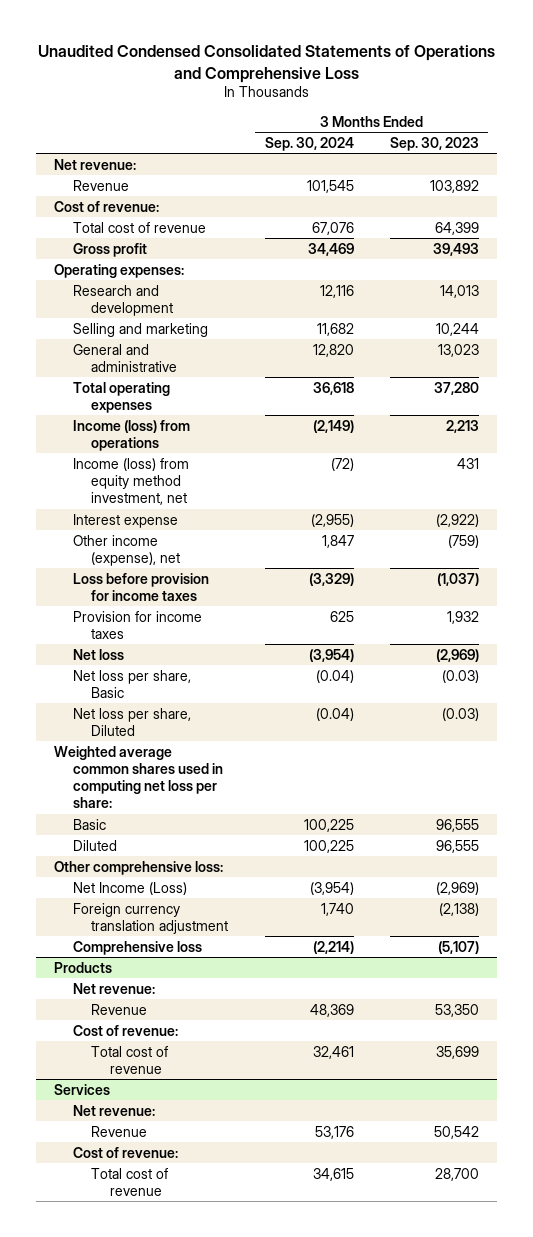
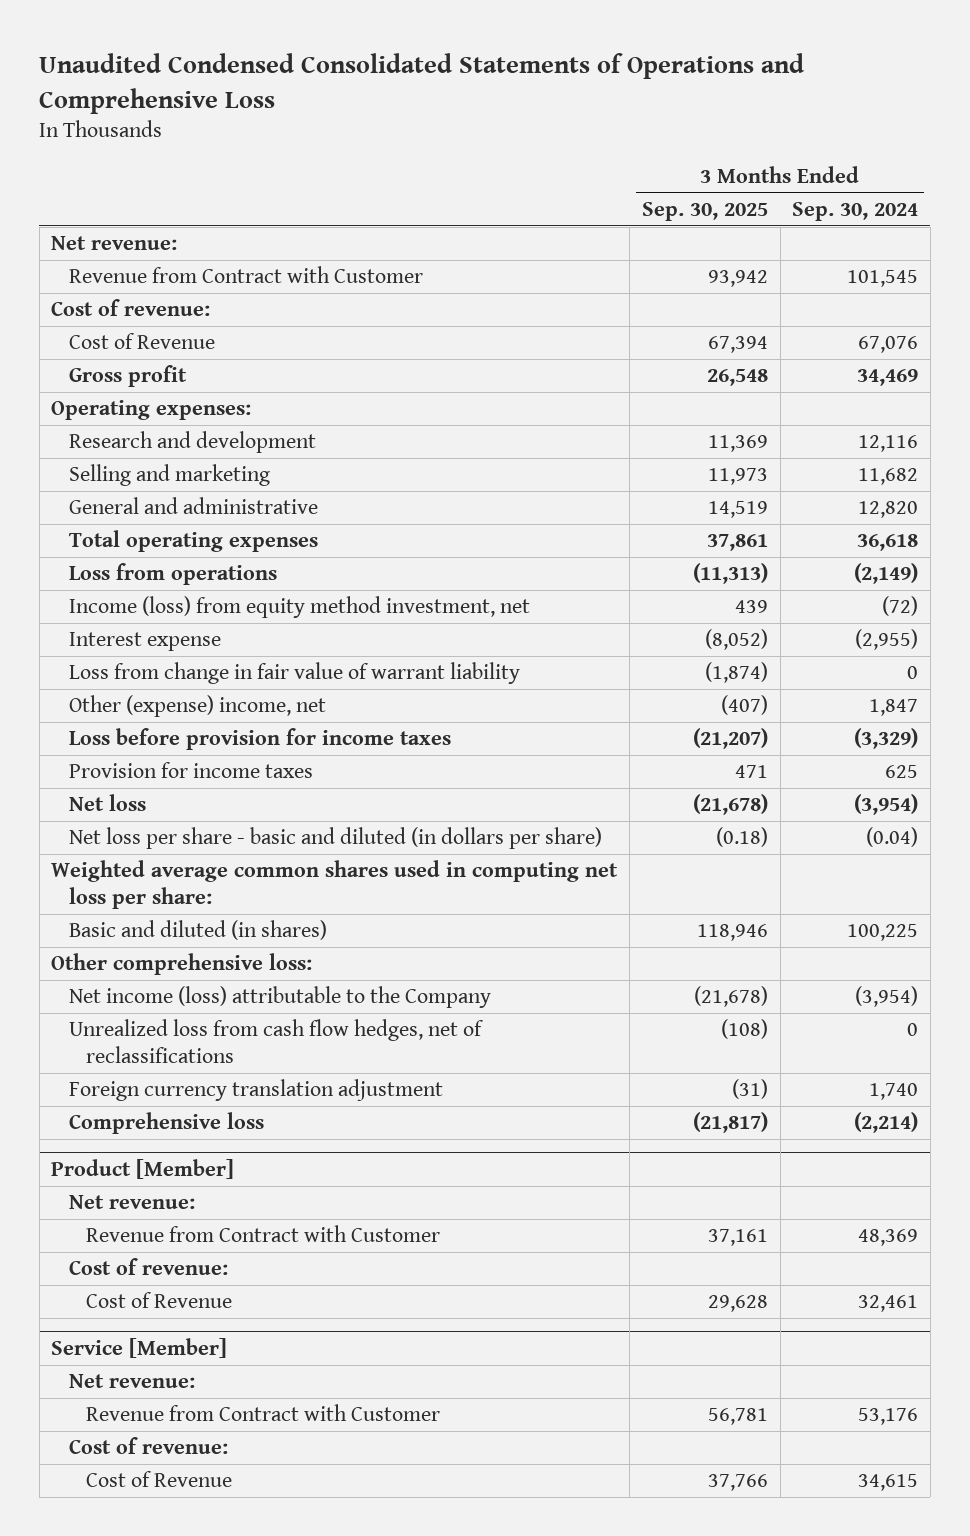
- | 3 Months Ended Sep. 30, 2024 | 3 Months Ended Sep. 30, 2023
+ | 3 Months Ended Sep. 30, 2025 | 3 Months Ended Sep. 30, 2024
- Revenue | 101,545 | 103,892
+ Revenue from Contract with Customer | 93,942 | 101,545
- Total cost of revenue | 67,076 | 64,399
+ Cost of Revenue | 67,394 | 67,076
- Income (loss) from operations | (2,149) | 2,213
+ Loss from operations | (11,313) | (2,149)
- Other income (expense), net | 1,847 | (759)
+ Loss from change in fair value of warrant liability | (1,874) | 0
+ Other (expense) income, net | (407) | 1,847
- Net loss per share, Basic | (0.04) | (0.03)
- Net loss per share, Diluted | (0.04) | (0.03)
+ Net loss per share - basic and diluted (in dollars per share) | (0.18) | (0.04)
- Basic | 100,225 | 96,555
- Diluted | 100,225 | 96,555
+ Basic and diluted (in shares) | 118,946 | 100,225
- Net Income (Loss) | (3,954) | (2,969)
+ Net income (loss) attributable to the Company | (21,678) | (3,954)
+ Unrealized loss from cash flow hedges, net of reclassifications | (108) | 0
- Products
+ Product [Member]
- Revenue | 48,369 | 53,350
+ Revenue from Contract with Customer | 37,161 | 48,369
- Total cost of revenue | 32,461 | 35,699
- Services
+ Cost of Revenue | 29,628 | 32,461
+ Service [Member]
- Revenue | 53,176 | 50,542
+ Revenue from Contract with Customer | 56,781 | 53,176
- Total cost of revenue | 34,615 | 28,700
+ Cost of Revenue | 37,766 | 34,615

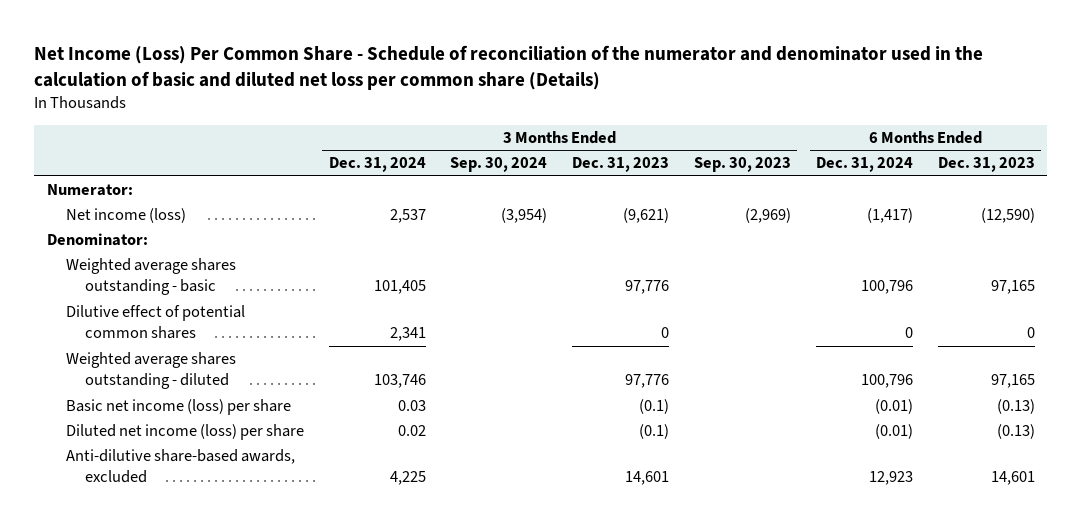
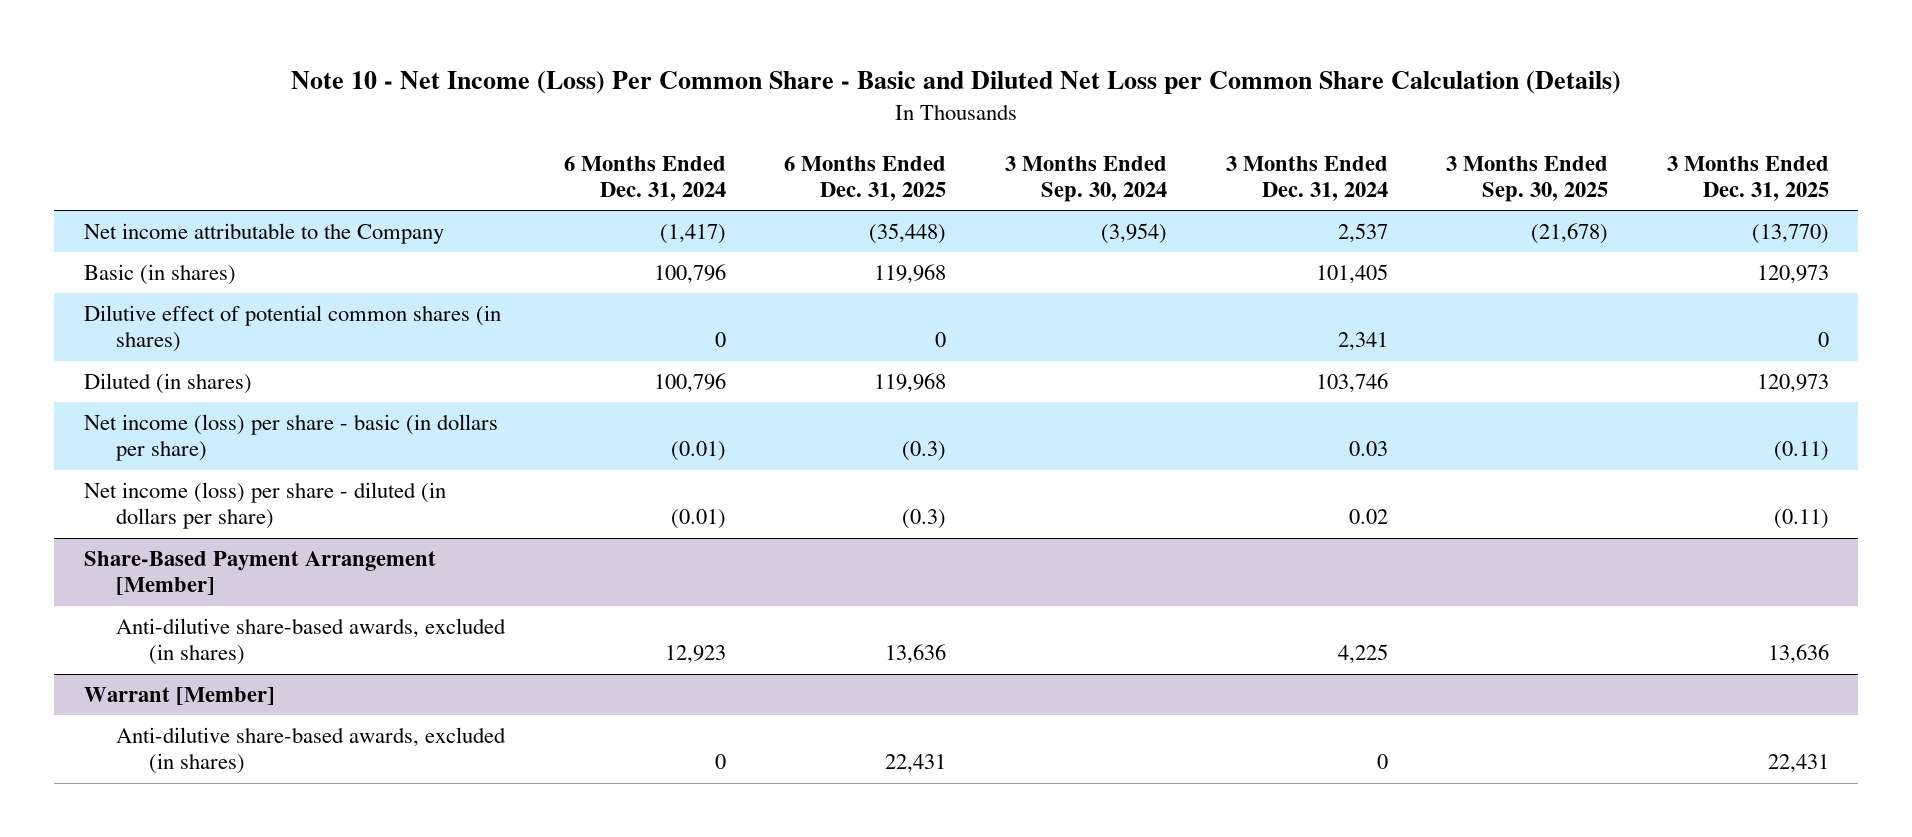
- Net Income (Loss) Per Common Share - Schedule of reconciliation of the numerator and denominator used in the calculation of basic and diluted net loss per common share (Details)
+ Note 10 - Net Income (Loss) Per Common Share - Basic and Diluted Net Loss per Common Share Calculation (Details)
- | 3 Months Ended Dec. 31, 2024 | 3 Months Ended Sep. 30, 2024 | 3 Months Ended Dec. 31, 2023 | 3 Months Ended Sep. 30, 2023 | 6 Months Ended Dec. 31, 2024 | 6 Months Ended Dec. 31, 2023
+ | 6 Months Ended Dec. 31, 2024 | 6 Months Ended Dec. 31, 2025 | 3 Months Ended Sep. 30, 2024 | 3 Months Ended Dec. 31, 2024 | 3 Months Ended Sep. 30, 2025 | 3 Months Ended Dec. 31, 2025
- Numerator:
- Net income (loss) | 2,537 | (3,954) | (9,621) | (2,969) | (1,417) | (12,590)
- Denominator:
- Weighted average shares outstanding - basic | 101,405 | | 97,776 | | 100,796 | 97,165
- Dilutive effect of potential common shares | 2,341 | | 0 | | 0 | 0
- Weighted average shares outstanding - diluted | 103,746 | | 97,776 | | 100,796 | 97,165
- Basic net income (loss) per share | 0.03 | | (0.1) | | (0.01) | (0.13)
- Diluted net income (loss) per share | 0.02 | | (0.1) | | (0.01) | (0.13)
- Anti-dilutive share-based awards, excluded | 4,225 | | 14,601 | | 12,923 | 14,601
+ Net income attributable to the Company | (1,417) | (35,448) | (3,954) | 2,537 | (21,678) | (13,770)
+ Basic (in shares) | 100,796 | 119,968 | | 101,405 | | 120,973
+ Dilutive effect of potential common shares (in shares) | 0 | 0 | | 2,341 | | 0
+ Diluted (in shares) | 100,796 | 119,968 | | 103,746 | | 120,973
+ Net income (loss) per share - basic (in dollars per share) | (0.01) | (0.3) | | 0.03 | | (0.11)
+ Net income (loss) per share - diluted (in dollars per share) | (0.01) | (0.3) | | 0.02 | | (0.11)
+ Share-Based Payment Arrangement [Member]
+ Anti-dilutive share-based awards, excluded (in shares) | 12,923 | 13,636 | | 4,225 | | 13,636
+ Warrant [Member]
+ Anti-dilutive share-based awards, excluded (in shares) | 0 | 22,431 | | 0 | | 22,431

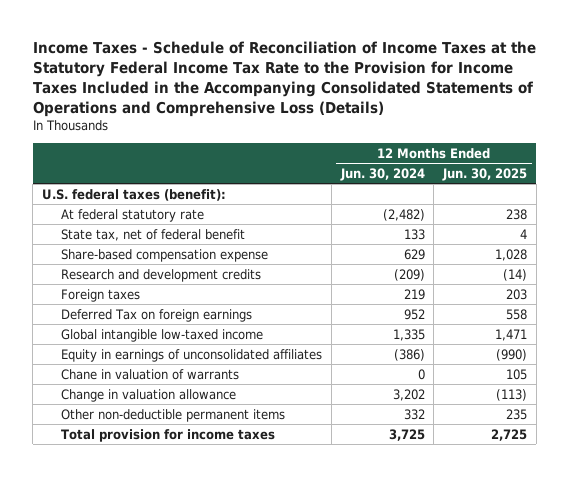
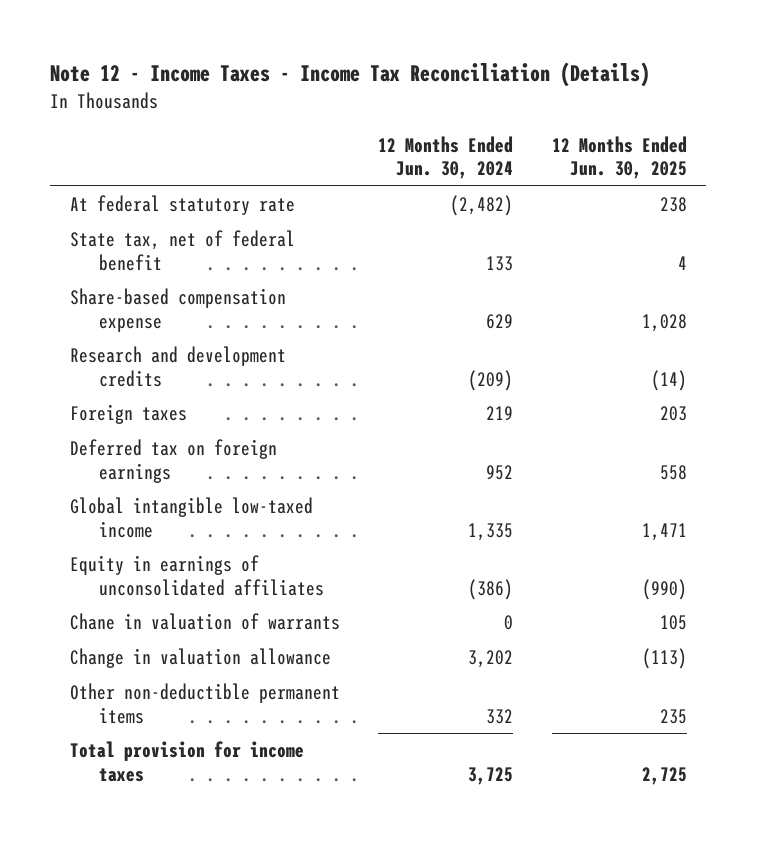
- Income Taxes - Schedule of Reconciliation of Income Taxes at the Statutory Federal Income Tax Rate to the Provision for Income Taxes Included in the Accompanying Consolidated Statements of Operations and Comprehensive Loss (Details)
+ Note 12 - Income Taxes - Income Tax Reconciliation (Details)
- U.S. federal taxes (benefit):
- Deferred Tax on foreign earnings | 952 | 558
+ Deferred tax on foreign earnings | 952 | 558

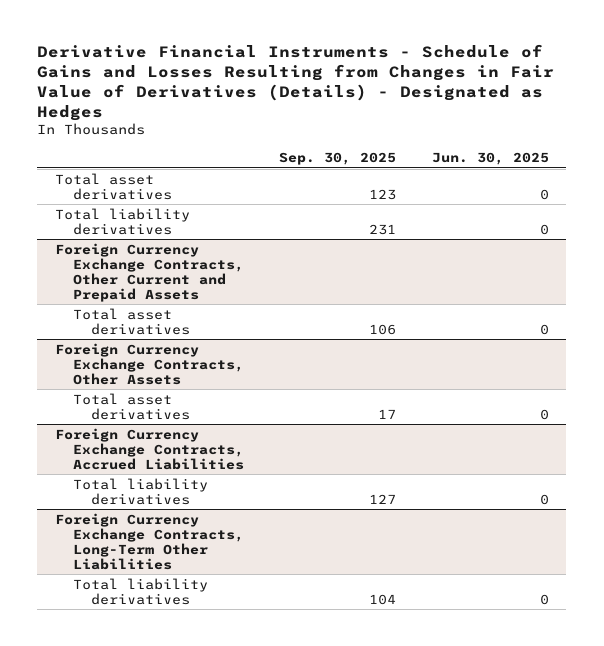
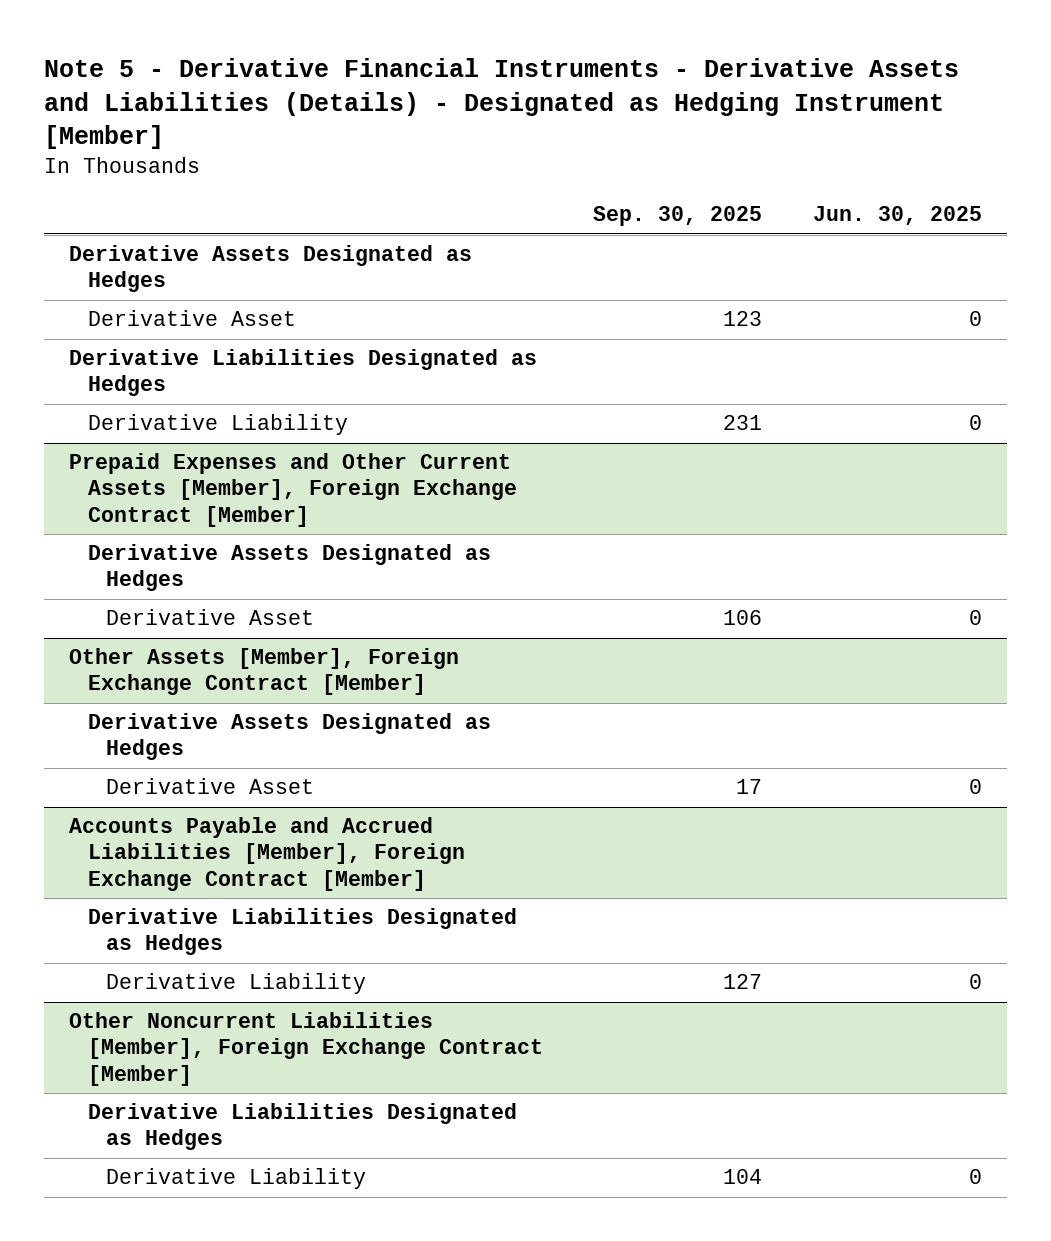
- Derivative Financial Instruments - Schedule of Gains and Losses Resulting from Changes in Fair Value of Derivatives (Details) - Designated as Hedges
+ Note 5 - Derivative Financial Instruments - Derivative Assets and Liabilities (Details) - Designated as Hedging Instrument [Member]
- Total asset derivatives | 123 | 0
- Total liability derivatives | 231 | 0
- Foreign Currency Exchange Contracts, Other Current and Prepaid Assets
- Total asset derivatives | 106 | 0
- Foreign Currency Exchange Contracts, Other Assets
- Total asset derivatives | 17 | 0
- Foreign Currency Exchange Contracts, Accrued Liabilities
- Total liability derivatives | 127 | 0
- Foreign Currency Exchange Contracts, Long-Term Other Liabilities
- Total liability derivatives | 104 | 0
+ Derivative Assets Designated as Hedges
+ Derivative Asset | 123 | 0
+ Derivative Liabilities Designated as Hedges
+ Derivative Liability | 231 | 0
+ Prepaid Expenses and Other Current Assets [Member], Foreign Exchange Contract [Member]
+ Derivative Assets Designated as Hedges
+ Derivative Asset | 106 | 0
+ Other Assets [Member], Foreign Exchange Contract [Member]
+ Derivative Assets Designated as Hedges
+ Derivative Asset | 17 | 0
+ Accounts Payable and Accrued Liabilities [Member], Foreign Exchange Contract [Member]
+ Derivative Liabilities Designated as Hedges
+ Derivative Liability | 127 | 0
+ Other Noncurrent Liabilities [Member], Foreign Exchange Contract [Member]
+ Derivative Liabilities Designated as Hedges
+ Derivative Liability | 104 | 0

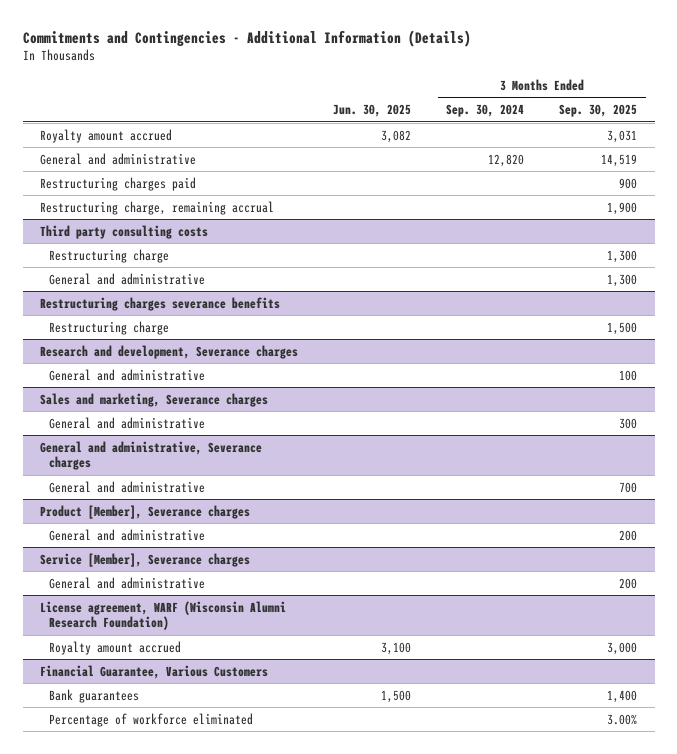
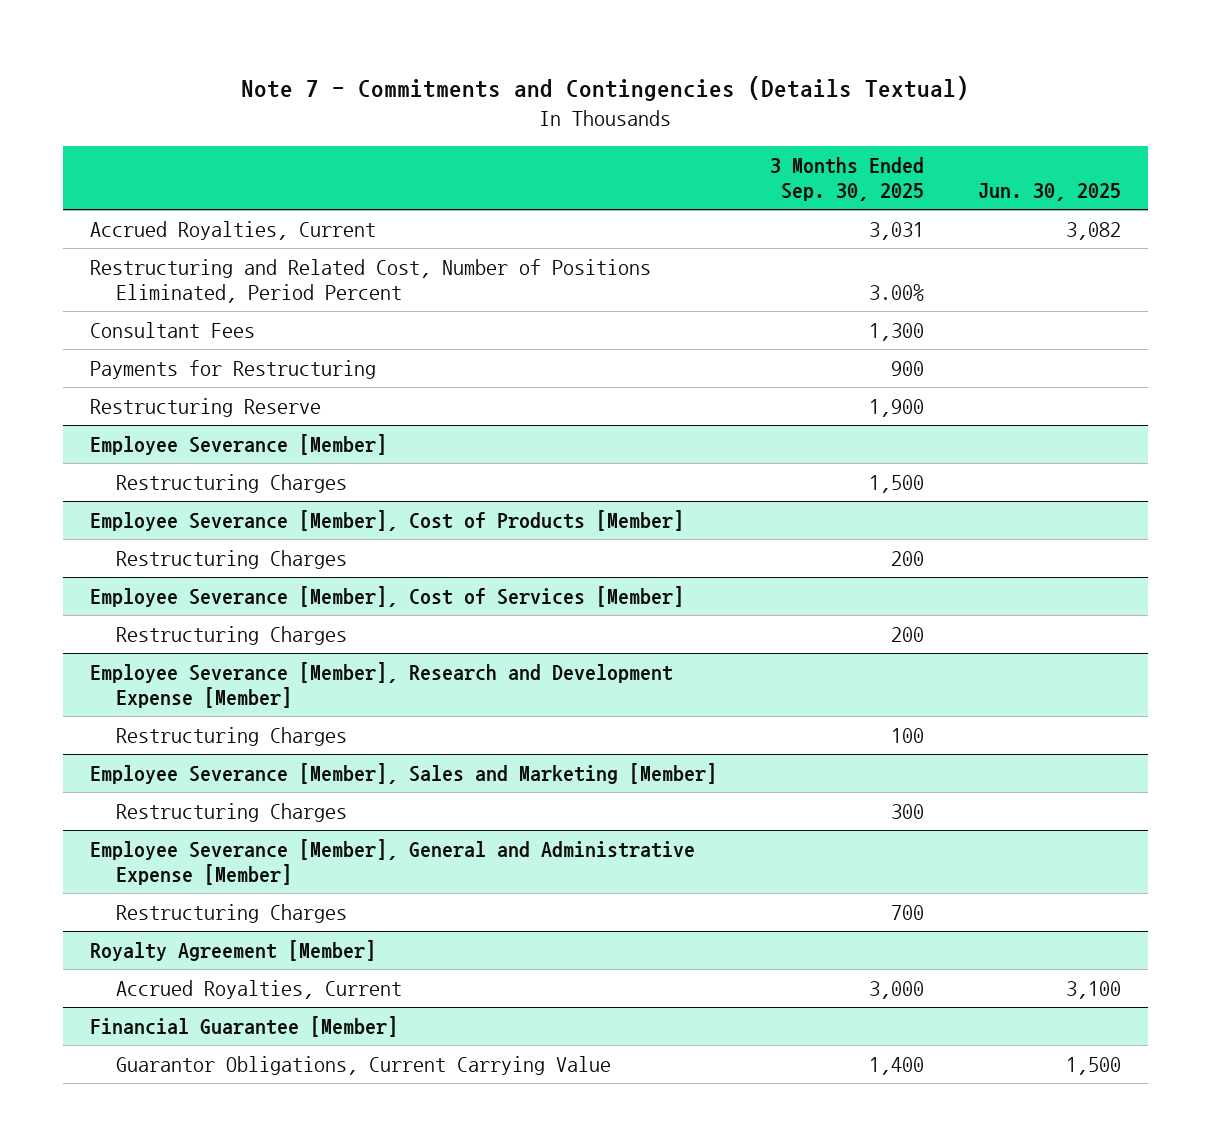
- Commitments and Contingencies - Additional Information (Details)
+ Note 7 - Commitments and Contingencies (Details Textual)
- | Jun. 30, 2025 | 3 Months Ended Sep. 30, 2024 | 3 Months Ended Sep. 30, 2025
+ | 3 Months Ended Sep. 30, 2025 | Jun. 30, 2025
- Royalty amount accrued | 3,082 | | 3,031
- General and administrative | | 12,820 | 14,519
- Restructuring charges paid | | | 900
- Restructuring charge, remaining accrual | | | 1,900
- Third party consulting costs
- Restructuring charge | | | 1,300
- General and administrative | | | 1,300
- Restructuring charges severance benefits
- Restructuring charge | | | 1,500
- Research and development, Severance charges
- General and administrative | | | 100
- Sales and marketing, Severance charges
- General and administrative | | | 300
- General and administrative, Severance charges
- General and administrative | | | 700
- Product [Member], Severance charges
- General and administrative | | | 200
- Service [Member], Severance charges
- General and administrative | | | 200
- License agreement, WARF (Wisconsin Alumni Research Foundation)
- Royalty amount accrued | 3,100 | | 3,000
- Financial Guarantee, Various Customers
- Bank guarantees | 1,500 | | 1,400
- Percentage of workforce eliminated | | | 3.00%
+ Accrued Royalties, Current | 3,031 | 3,082
+ Restructuring and Related Cost, Number of Positions Eliminated, Period Percent | 3.00% |
+ Consultant Fees | 1,300 |
+ Payments for Restructuring | 900 |
+ Restructuring Reserve | 1,900 |
+ Employee Severance [Member]
+ Restructuring Charges | 1,500 |
+ Employee Severance [Member], Cost of Products [Member]
+ Restructuring Charges | 200 |
+ Employee Severance [Member], Cost of Services [Member]
+ Restructuring Charges | 200 |
+ Employee Severance [Member], Research and Development Expense [Member]
+ Restructuring Charges | 100 |
+ Employee Severance [Member], Sales and Marketing [Member]
+ Restructuring Charges | 300 |
+ Employee Severance [Member], General and Administrative Expense [Member]
+ Restructuring Charges | 700 |
+ Royalty Agreement [Member]
+ Accrued Royalties, Current | 3,000 | 3,100
+ Financial Guarantee [Member]
+ Guarantor Obligations, Current Carrying Value | 1,400 | 1,500

